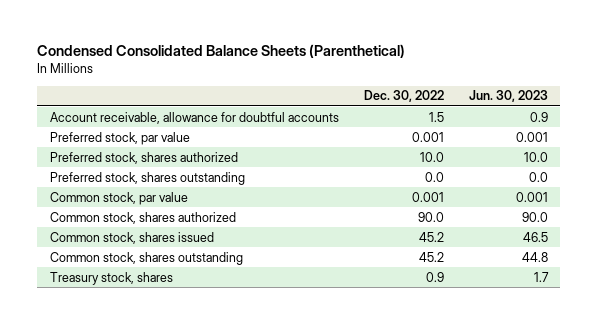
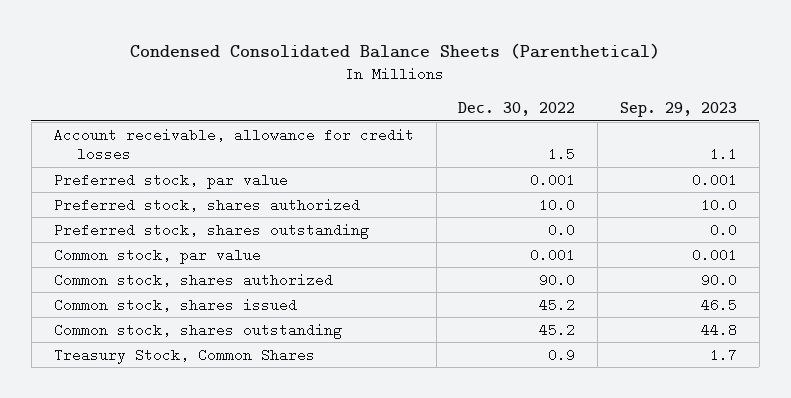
- | Dec. 30, 2022 | Jun. 30, 2023
+ | Dec. 30, 2022 | Sep. 29, 2023
- Account receivable, allowance for doubtful accounts | 1.5 | 0.9
+ Account receivable, allowance for credit losses | 1.5 | 1.1
- Treasury stock, shares | 0.9 | 1.7
+ Treasury Stock, Common Shares | 0.9 | 1.7

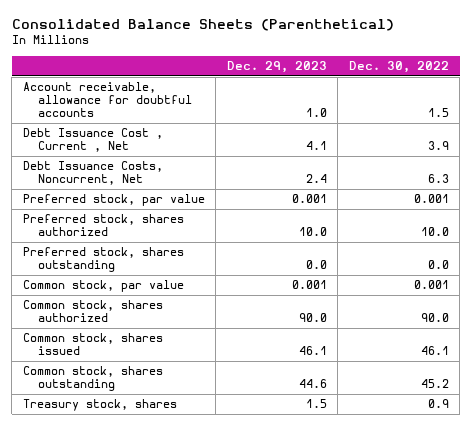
- Condensed Consolidated Balance Sheets (Parenthetical)
+ Consolidated Balance Sheets (Parenthetical)
- | Dec. 30, 2022 | Sep. 29, 2023
+ | Dec. 29, 2023 | Dec. 30, 2022
- Account receivable, allowance for credit losses | 1.5 | 1.1
+ Account receivable, allowance for doubtful accounts | 1.0 | 1.5
+ Debt Issuance Cost , Current , Net | 4.1 | 3.9
+ Debt Issuance Costs, Noncurrent, Net | 2.4 | 6.3
- Common stock, shares issued | 45.2 | 46.5
+ Common stock, shares issued | 46.1 | 46.1
- Treasury Stock, Common Shares | 0.9 | 1.7
+ Treasury stock, shares | 1.5 | 0.9

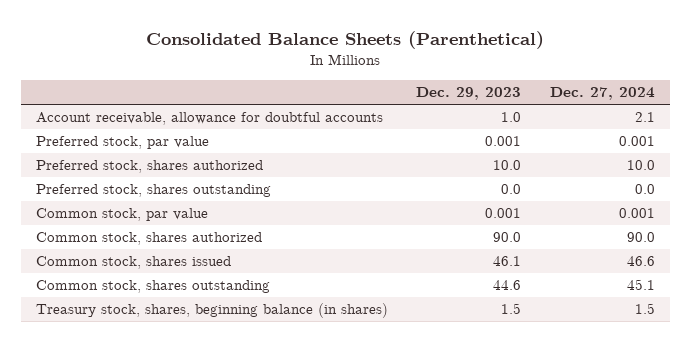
- | Dec. 29, 2023 | Dec. 30, 2022
+ | Dec. 29, 2023 | Dec. 27, 2024
- Debt Issuance Cost , Current , Net | 4.1 | 3.9
- Debt Issuance Costs, Noncurrent, Net | 2.4 | 6.3
- Treasury stock, shares | 1.5 | 0.9
+ Treasury stock, shares, beginning balance (in shares) | 1.5 | 1.5

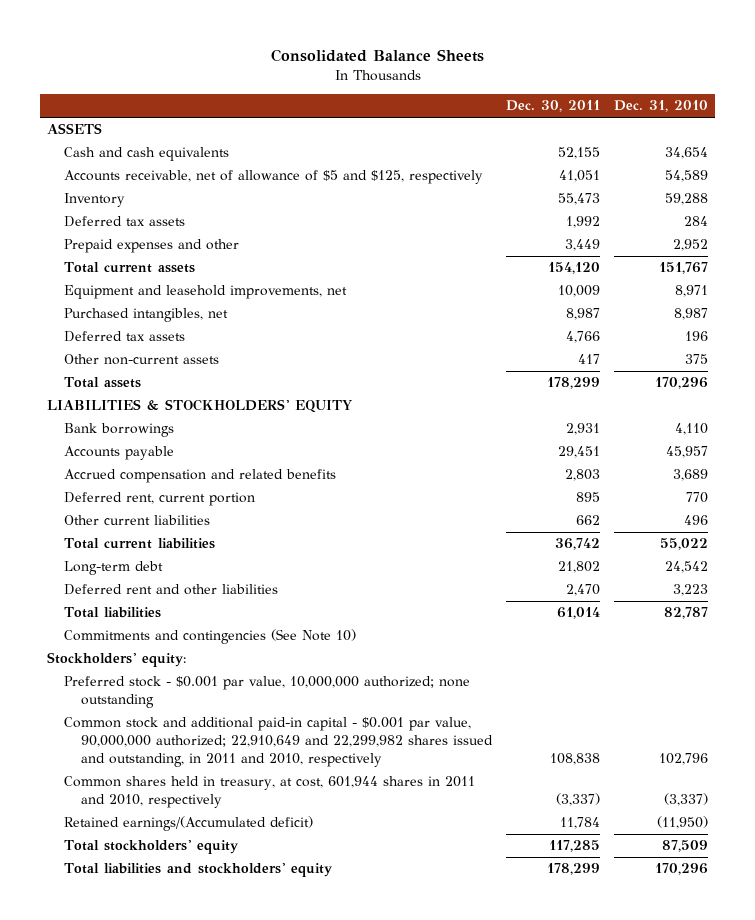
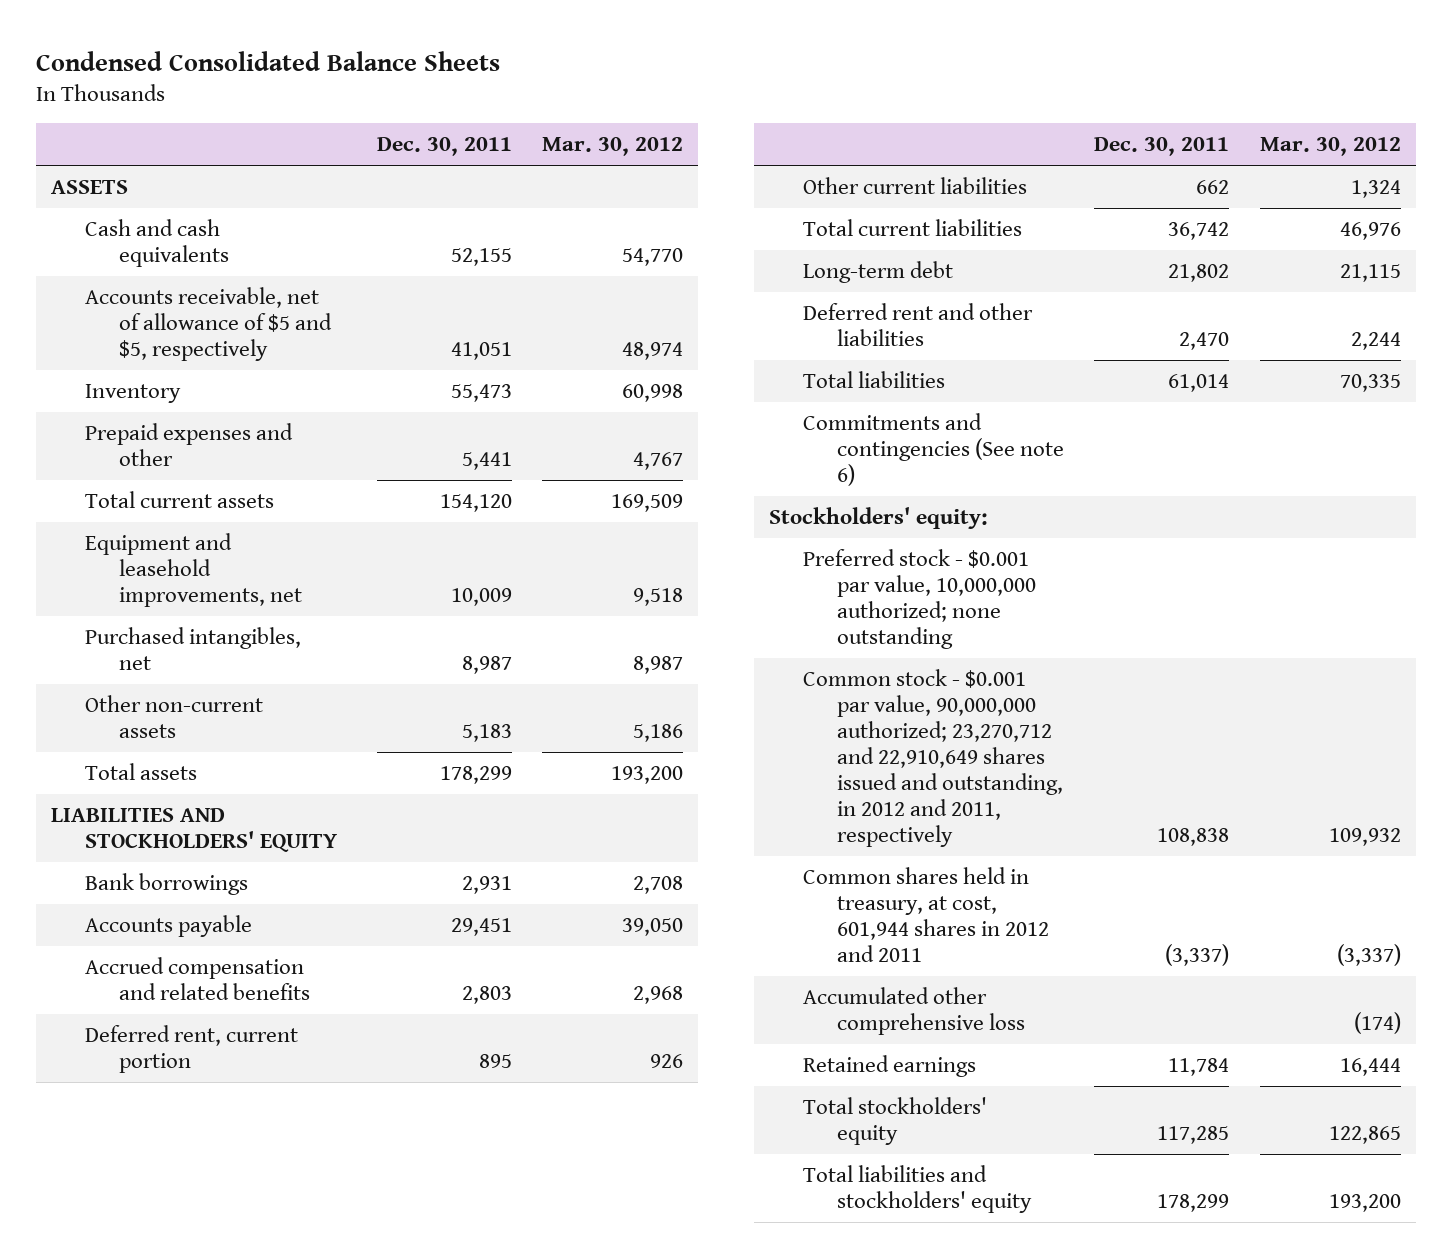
- Consolidated Balance Sheets
+ Condensed Consolidated Balance Sheets
- | Dec. 30, 2011 | Dec. 31, 2010
+ | Dec. 30, 2011 | Mar. 30, 2012
- Accounts receivable, net of allowance of $5 and $125, respectively | 41,051 | 54,589
+ Accounts receivable, net of allowance of $5 and $5, respectively | 41,051 | 48,974
- Deferred tax assets | 1,992 | 284
- Prepaid expenses and other | 3,449 | 2,952
+ Prepaid expenses and other | 5,441 | 4,767
- Deferred tax assets | 4,766 | 196
- Other non-current assets | 417 | 375
+ Other non-current assets | 5,183 | 5,186
- LIABILITIES & STOCKHOLDERS' EQUITY
+ LIABILITIES AND STOCKHOLDERS' EQUITY
- Commitments and contingencies (See Note 10)
+ Commitments and contingencies (See note 6)
- Common stock and additional paid-in capital - $0.001 par value, 90,000,000 authorized; 22,910,649 and 22,299,982 shares issued and outstanding, in 2011 and 2010, respectively | 108,838 | 102,796
- Common shares held in treasury, at cost, 601,944 shares in 2011 and 2010, respectively | (3,337) | (3,337)
- Retained earnings/(Accumulated deficit) | 11,784 | (11,950)
+ Common stock - $0.001 par value, 90,000,000 authorized; 23,270,712 and 22,910,649 shares issued and outstanding, in 2012 and 2011, respectively | 108,838 | 109,932
+ Common shares held in treasury, at cost, 601,944 shares in 2012 and 2011 | (3,337) | (3,337)
+ Accumulated other comprehensive loss | | (174)
+ Retained earnings | 11,784 | 16,444

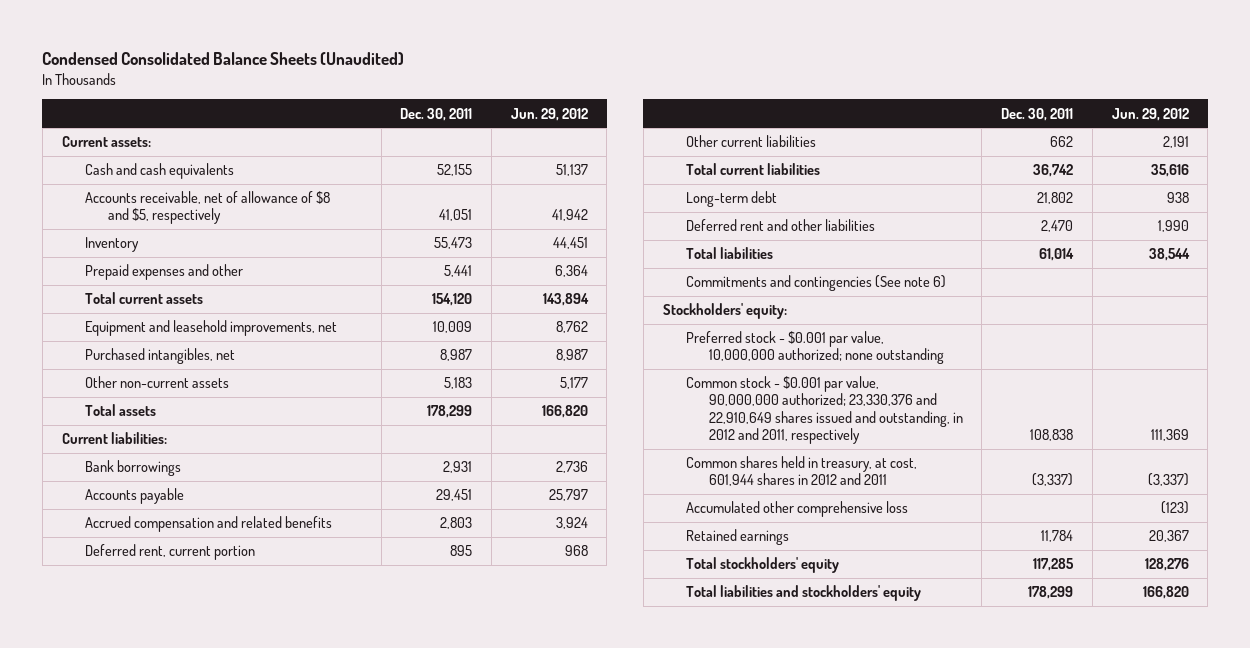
- Condensed Consolidated Balance Sheets
+ Condensed Consolidated Balance Sheets (Unaudited)
- | Dec. 30, 2011 | Mar. 30, 2012
+ | Dec. 30, 2011 | Jun. 29, 2012
- ASSETS
+ Current assets:
- Accounts receivable, net of allowance of $5 and $5, respectively | 41,051 | 48,974
+ Accounts receivable, net of allowance of $8 and $5, respectively | 41,051 | 41,942
- LIABILITIES AND STOCKHOLDERS' EQUITY
+ Current liabilities:
- Common stock - $0.001 par value, 90,000,000 authorized; 23,270,712 and 22,910,649 shares issued and outstanding, in 2012 and 2011, respectively | 108,838 | 109,932
+ Common stock - $0.001 par value, 90,000,000 authorized; 23,330,376 and 22,910,649 shares issued and outstanding, in 2012 and 2011, respectively | 108,838 | 111,369

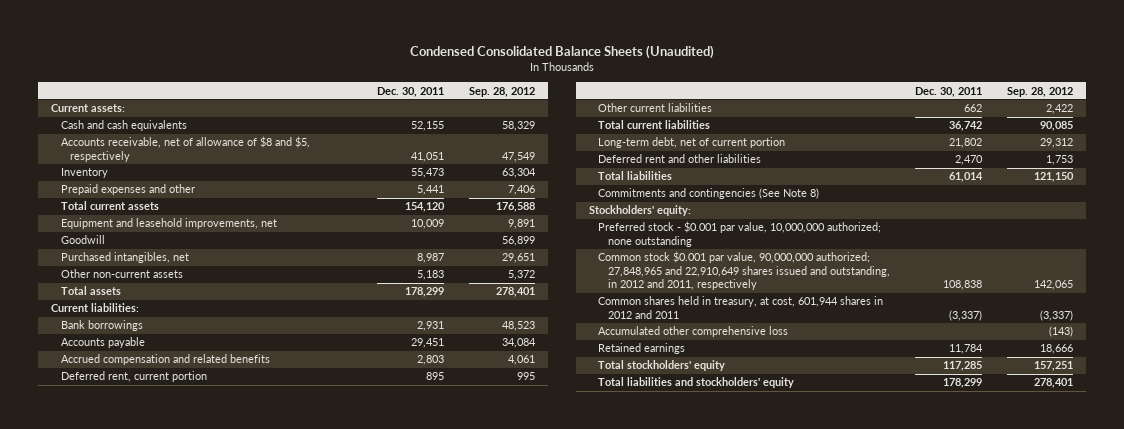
- | Dec. 30, 2011 | Jun. 29, 2012
+ | Dec. 30, 2011 | Sep. 28, 2012
+ Goodwill | | 56,899
- Long-term debt | 21,802 | 938
+ Long-term debt, net of current portion | 21,802 | 29,312
- Commitments and contingencies (See note 6)
+ Commitments and contingencies (See Note 8)
- Common stock - $0.001 par value, 90,000,000 authorized; 23,330,376 and 22,910,649 shares issued and outstanding, in 2012 and 2011, respectively | 108,838 | 111,369
+ Common stock $0.001 par value, 90,000,000 authorized; 27,848,965 and 22,910,649 shares issued and outstanding, in 2012 and 2011, respectively | 108,838 | 142,065

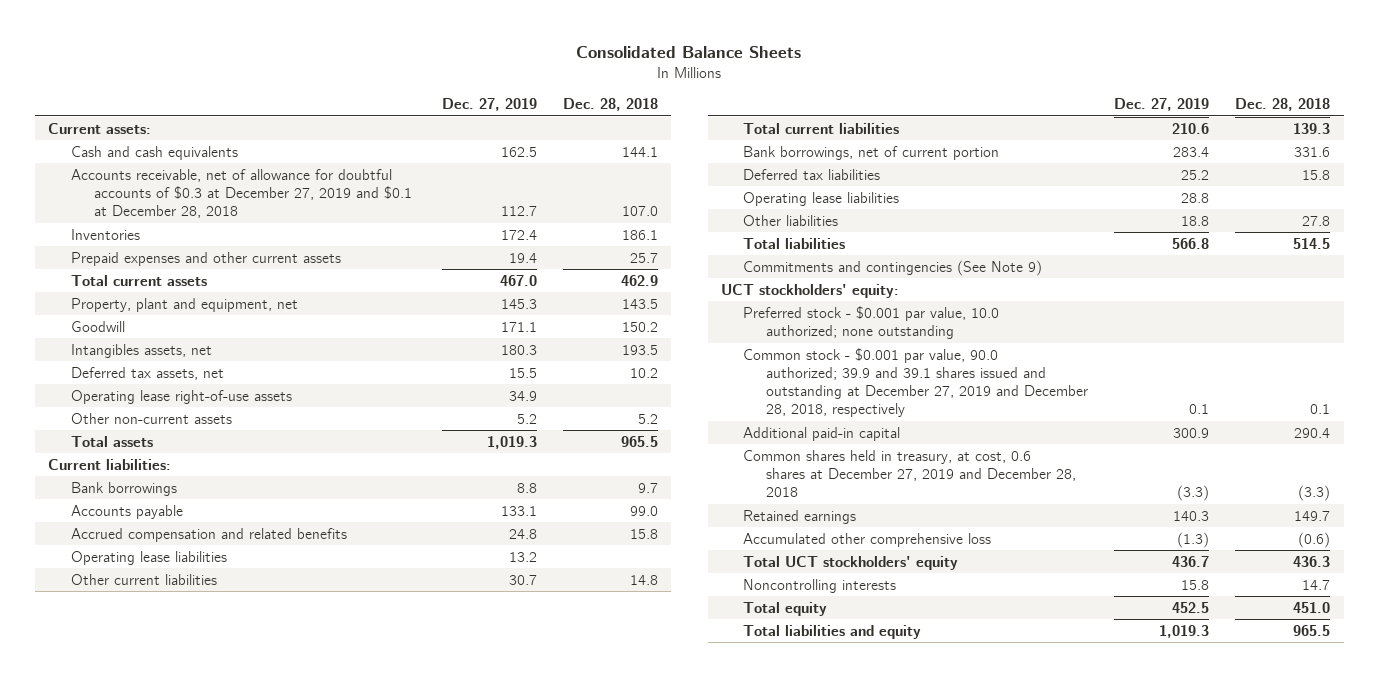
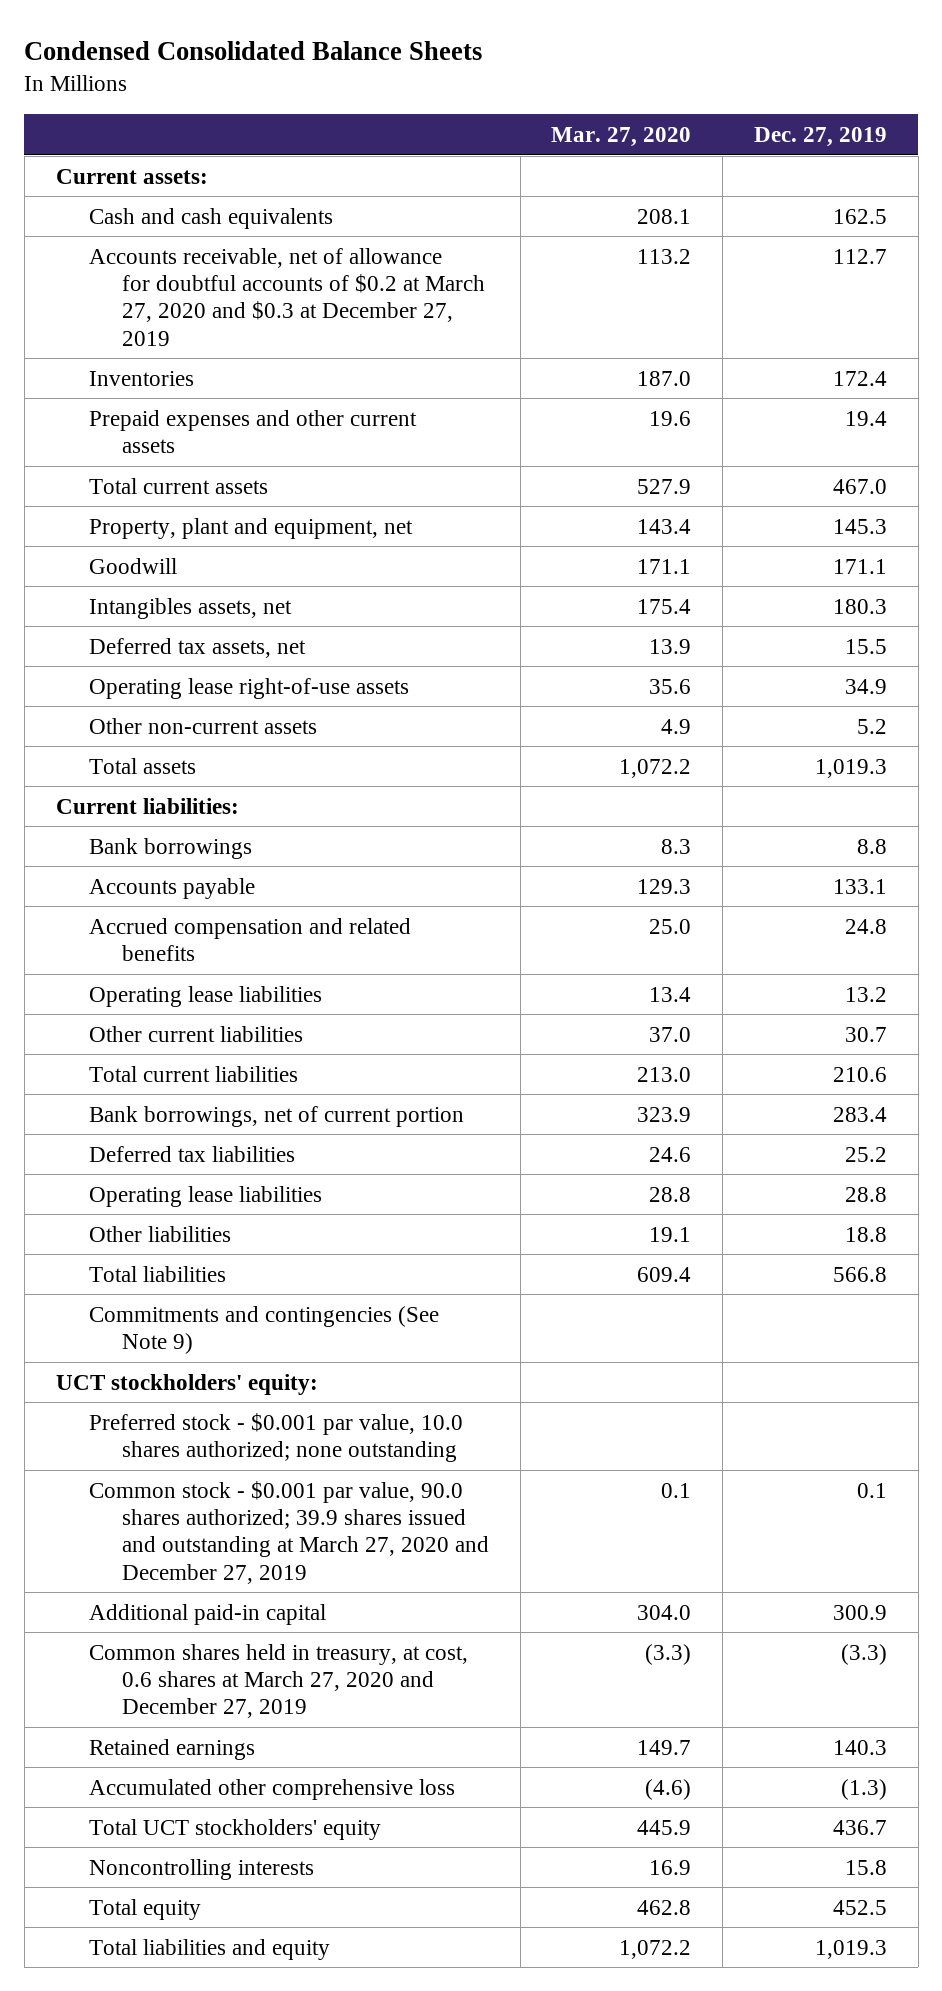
- Consolidated Balance Sheets
+ Condensed Consolidated Balance Sheets
- | Dec. 27, 2019 | Dec. 28, 2018
+ | Mar. 27, 2020 | Dec. 27, 2019
- Accounts receivable, net of allowance for doubtful accounts of $0.3 at December 27, 2019 and $0.1 at December 28, 2018 | 112.7 | 107.0
+ Accounts receivable, net of allowance for doubtful accounts of $0.2 at March 27, 2020 and $0.3 at December 27, 2019 | 113.2 | 112.7
- Preferred stock - $0.001 par value, 10.0 authorized; none outstanding
- Common stock - $0.001 par value, 90.0 authorized; 39.9 and 39.1 shares issued and outstanding at December 27, 2019 and December 28, 2018, respectively | 0.1 | 0.1
+ Preferred stock - $0.001 par value, 10.0 shares authorized; none outstanding
+ Common stock - $0.001 par value, 90.0 shares authorized; 39.9 shares issued and outstanding at March 27, 2020 and December 27, 2019 | 0.1 | 0.1
- Common shares held in treasury, at cost, 0.6 shares at December 27, 2019 and December 28, 2018 | (3.3) | (3.3)
+ Common shares held in treasury, at cost, 0.6 shares at March 27, 2020 and December 27, 2019 | (3.3) | (3.3)

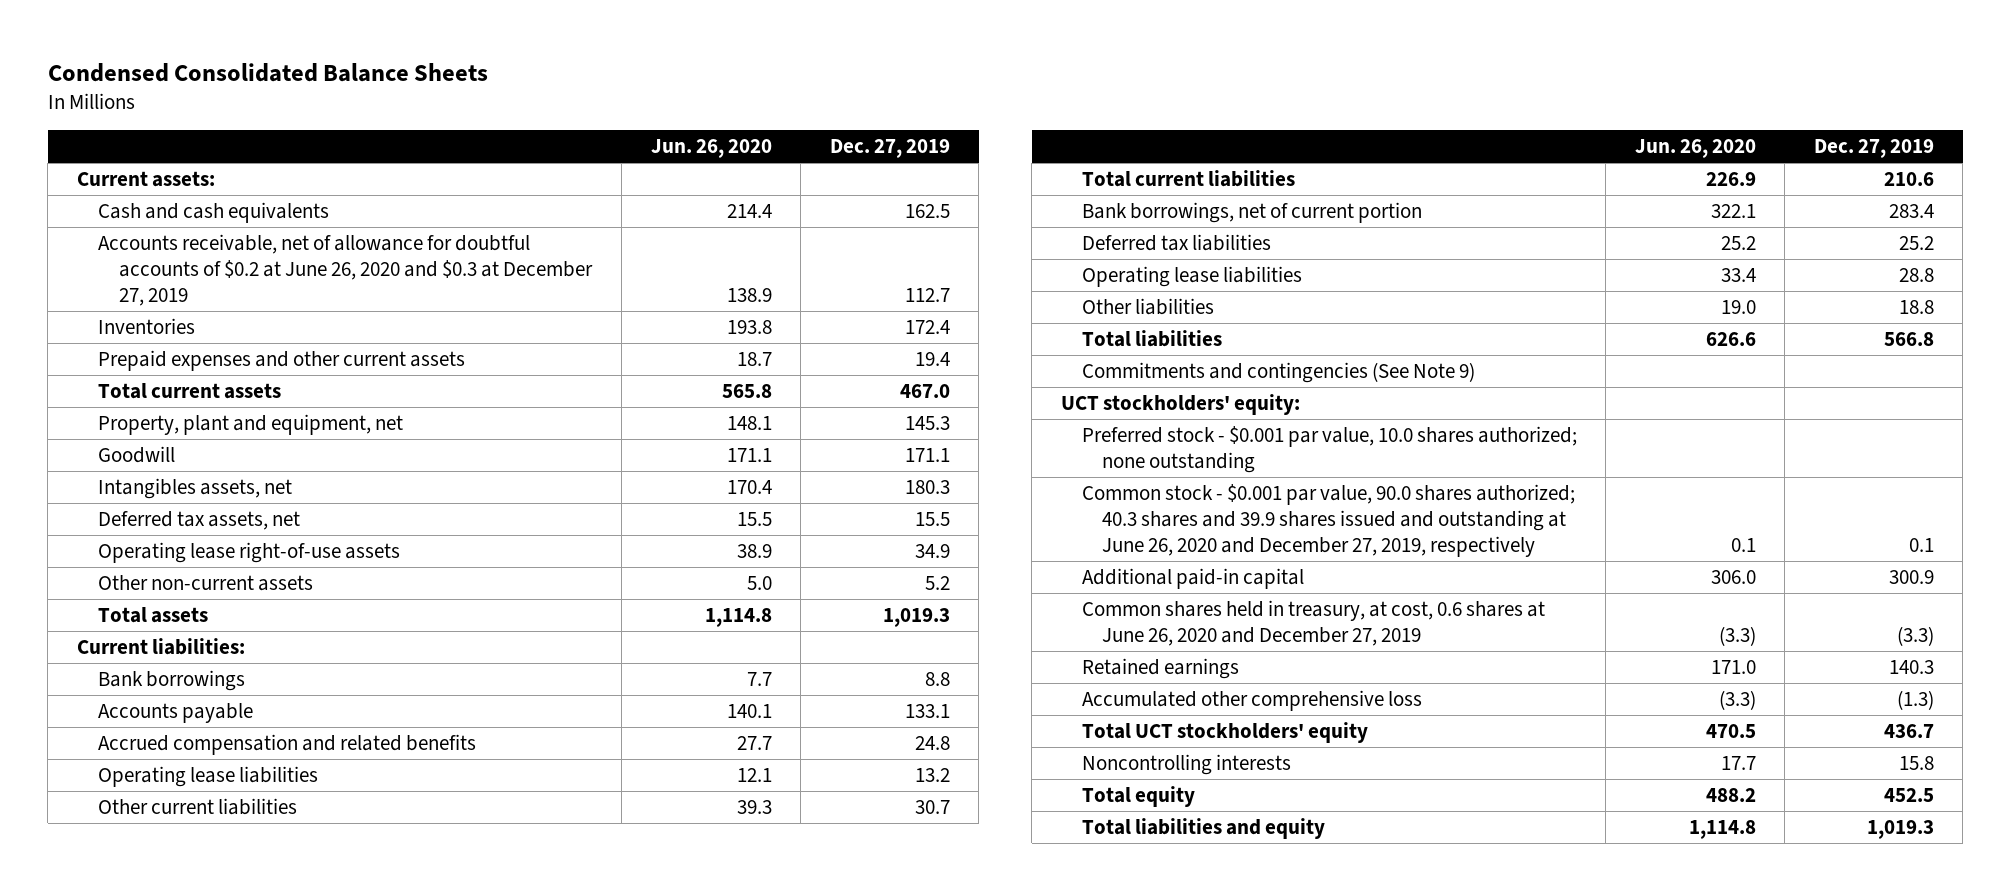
- | Mar. 27, 2020 | Dec. 27, 2019
+ | Jun. 26, 2020 | Dec. 27, 2019
- Accounts receivable, net of allowance for doubtful accounts of $0.2 at March 27, 2020 and $0.3 at December 27, 2019 | 113.2 | 112.7
+ Accounts receivable, net of allowance for doubtful accounts of $0.2 at June 26, 2020 and $0.3 at December 27, 2019 | 138.9 | 112.7
- Common stock - $0.001 par value, 90.0 shares authorized; 39.9 shares issued and outstanding at March 27, 2020 and December 27, 2019 | 0.1 | 0.1
+ Common stock - $0.001 par value, 90.0 shares authorized; 40.3 shares and 39.9 shares issued and outstanding at June 26, 2020 and December 27, 2019, respectively | 0.1 | 0.1
- Common shares held in treasury, at cost, 0.6 shares at March 27, 2020 and December 27, 2019 | (3.3) | (3.3)
+ Common shares held in treasury, at cost, 0.6 shares at June 26, 2020 and December 27, 2019 | (3.3) | (3.3)

